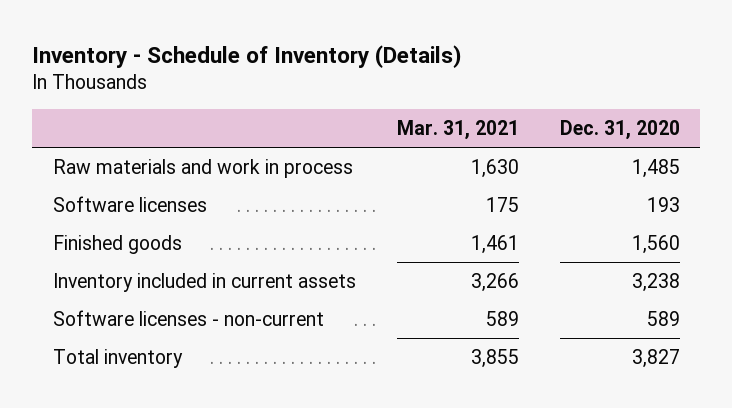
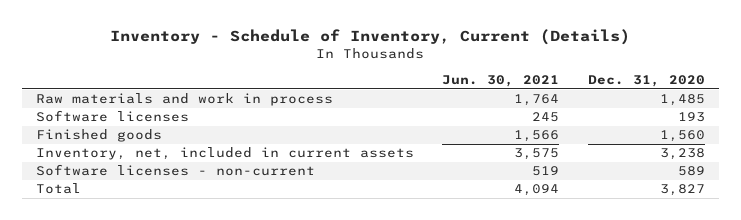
- Inventory - Schedule of Inventory (Details)
+ Inventory - Schedule of Inventory, Current (Details)
- | Mar. 31, 2021 | Dec. 31, 2020
+ | Jun. 30, 2021 | Dec. 31, 2020
- Inventory included in current assets | 3,266 | 3,238
+ Inventory, net, included in current assets | 3,575 | 3,238
- Total inventory | 3,855 | 3,827
+ Total | 4,094 | 3,827

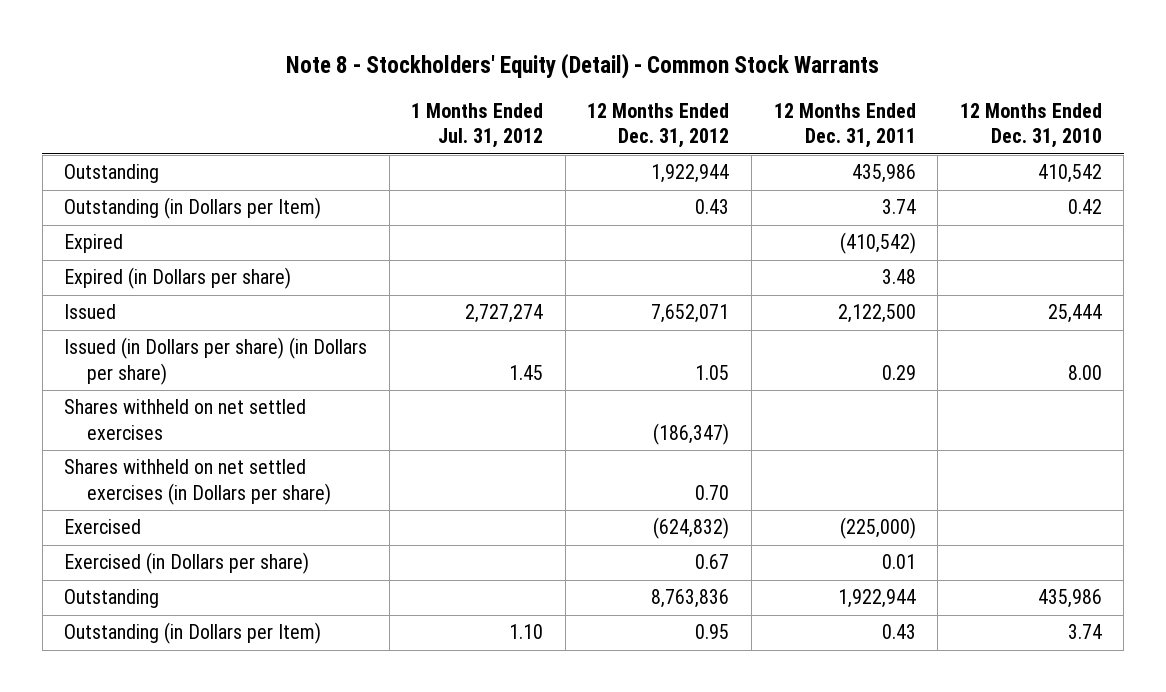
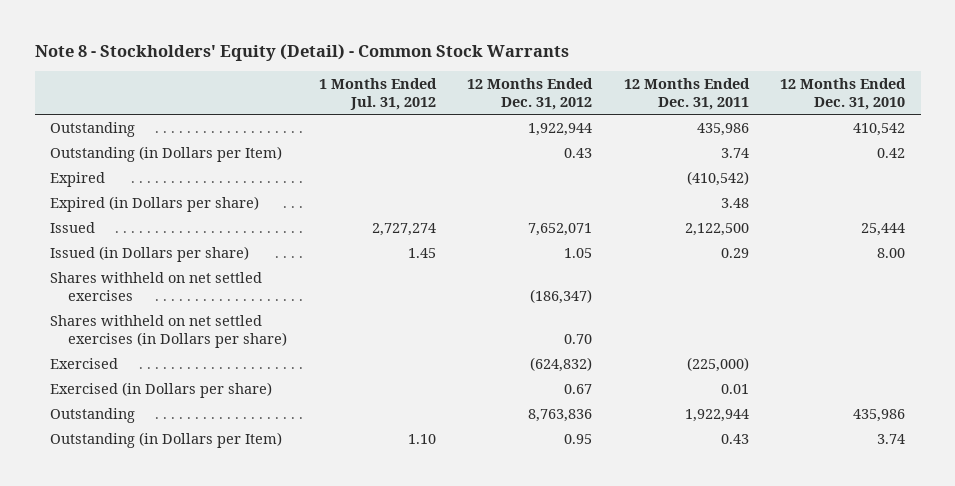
- Issued (in Dollars per share) (in Dollars per share) | 1.45 | 1.05 | 0.29 | 8.00
+ Issued (in Dollars per share) | 1.45 | 1.05 | 0.29 | 8.00

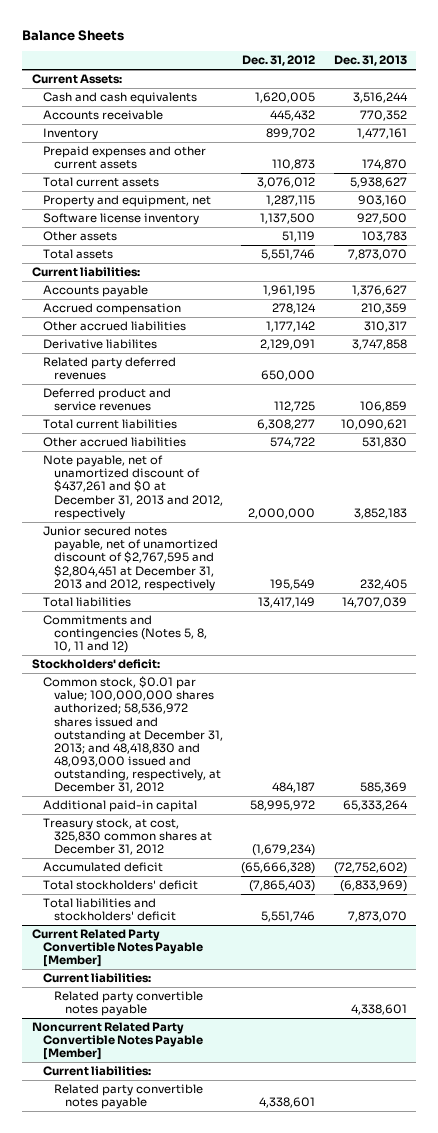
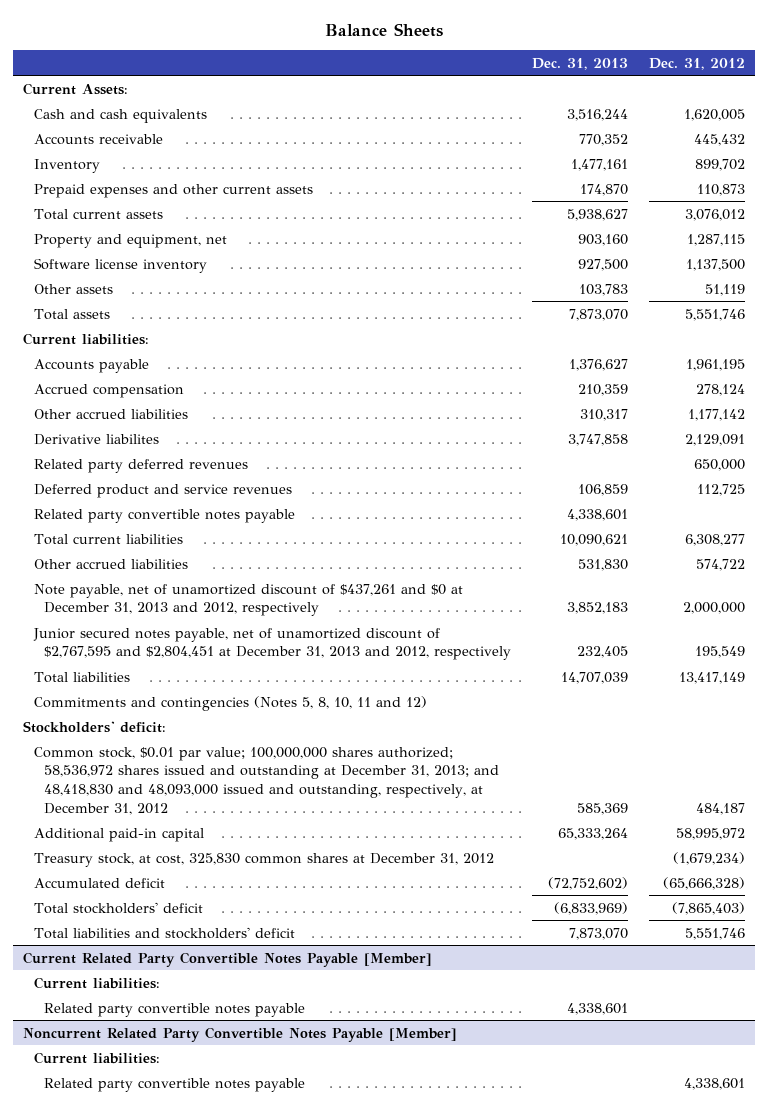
- | Dec. 31, 2012 | Dec. 31, 2013
+ | Dec. 31, 2013 | Dec. 31, 2012
+ Related party convertible notes payable | 4,338,601 |

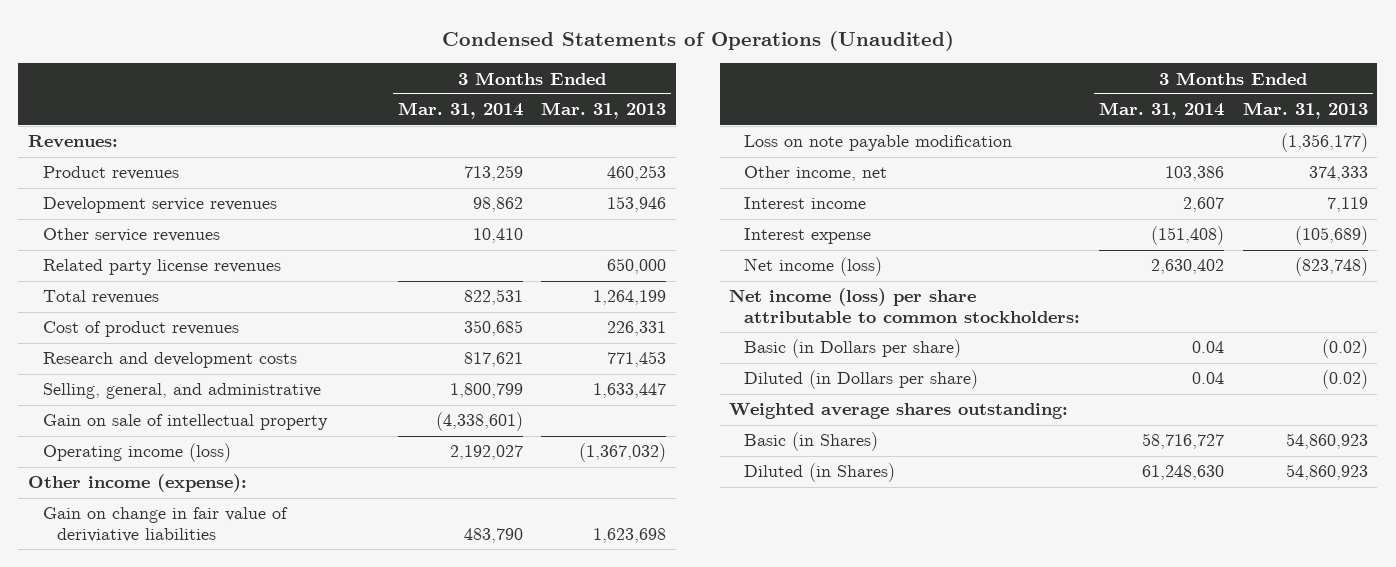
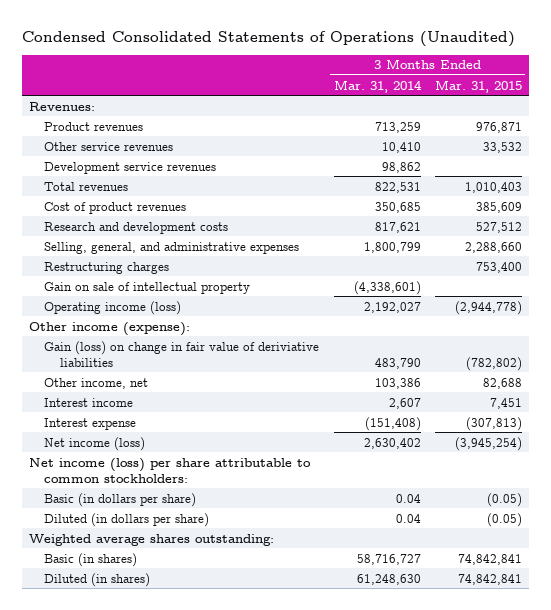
- Condensed Statements of Operations (Unaudited)
+ Condensed Consolidated Statements of Operations (Unaudited)
- | 3 Months Ended Mar. 31, 2014 | 3 Months Ended Mar. 31, 2013
+ | 3 Months Ended Mar. 31, 2014 | 3 Months Ended Mar. 31, 2015
- Related party license revenues | | 650,000
moved down: Development service revenues | 98,862 |
- Selling, general, and administrative | 1,800,799 | 1,633,447
+ Selling, general, and administrative expenses | 1,800,799 | 2,288,660
+ Restructuring charges | | 753,400
- Gain on change in fair value of deriviative liabilities | 483,790 | 1,623,698
- Loss on note payable modification | | (1,356,177)
+ Gain (loss) on change in fair value of deriviative liabilities | 483,790 | (782,802)
- Basic (in Dollars per share) | 0.04 | (0.02)
- Diluted (in Dollars per share) | 0.04 | (0.02)
+ Basic (in dollars per share) | 0.04 | (0.05)
+ Diluted (in dollars per share) | 0.04 | (0.05)
- Basic (in Shares) | 58,716,727 | 54,860,923
- Diluted (in Shares) | 61,248,630 | 54,860,923
+ Basic (in shares) | 58,716,727 | 74,842,841
+ Diluted (in shares) | 61,248,630 | 74,842,841

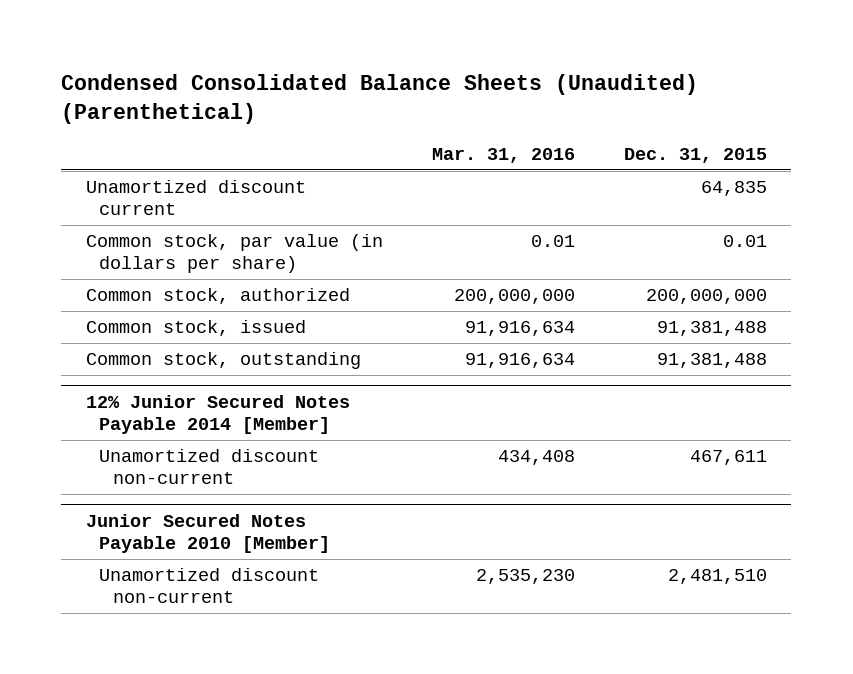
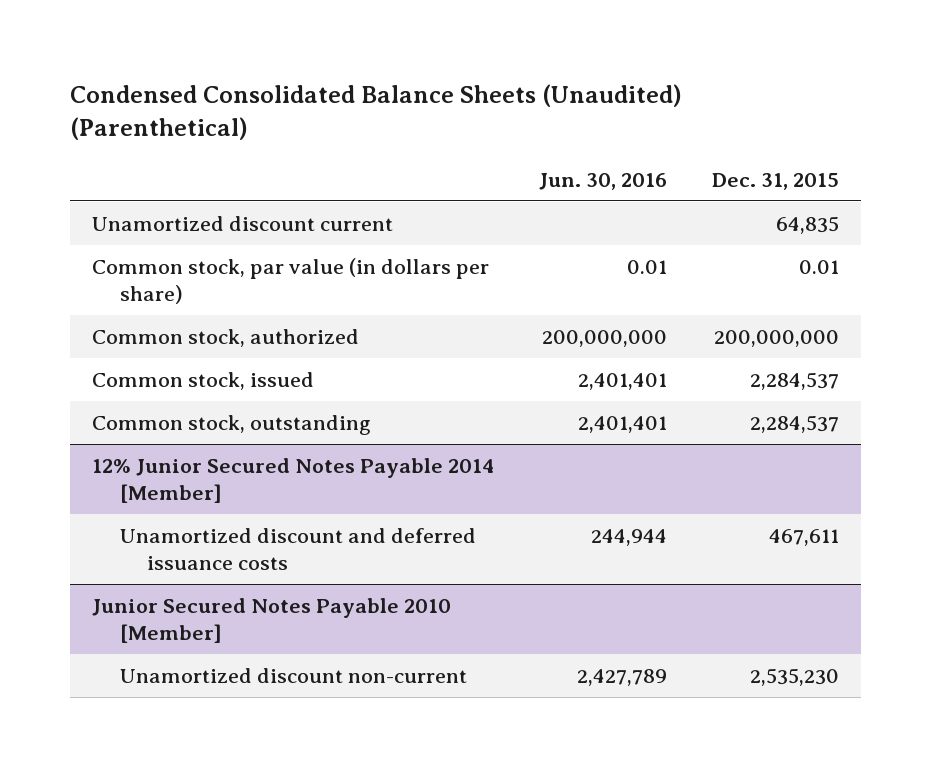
- | Mar. 31, 2016 | Dec. 31, 2015
+ | Jun. 30, 2016 | Dec. 31, 2015
- Common stock, issued | 91,916,634 | 91,381,488
- Common stock, outstanding | 91,916,634 | 91,381,488
+ Common stock, issued | 2,401,401 | 2,284,537
+ Common stock, outstanding | 2,401,401 | 2,284,537
@ 12% Junior Secured Notes Payable 2014 [Member]
- Unamortized discount non-current | 434,408 | 467,611
+ Unamortized discount and deferred issuance costs | 244,944 | 467,611
@ Junior Secured Notes Payable 2010 [Member]
- Unamortized discount non-current | 2,535,230 | 2,481,510
+ Unamortized discount non-current | 2,427,789 | 2,535,230

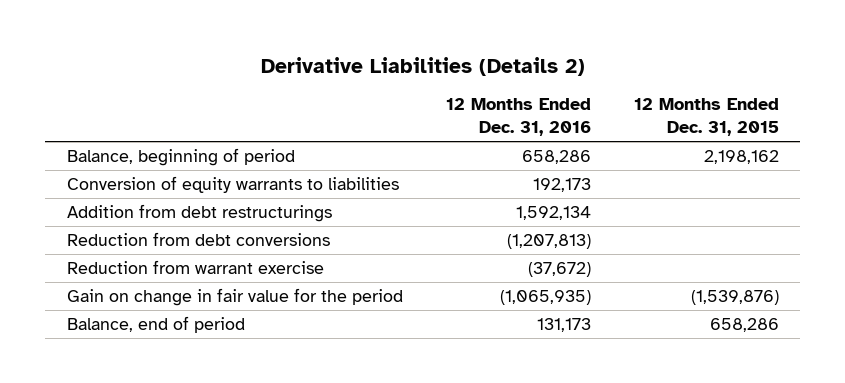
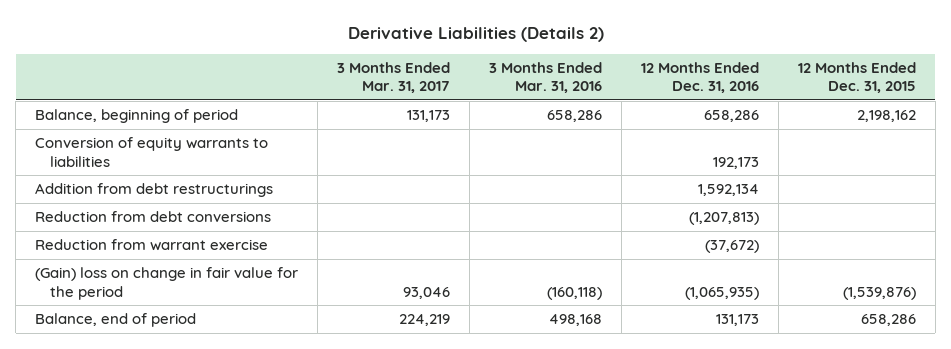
- | 12 Months Ended Dec. 31, 2016 | 12 Months Ended Dec. 31, 2015
+ | 3 Months Ended Mar. 31, 2017 | 3 Months Ended Mar. 31, 2016 | 12 Months Ended Dec. 31, 2016 | 12 Months Ended Dec. 31, 2015
- Gain on change in fair value for the period | (1,065,935) | (1,539,876)
+ (Gain) loss on change in fair value for the period | 93,046 | (160,118) | (1,065,935) | (1,539,876)

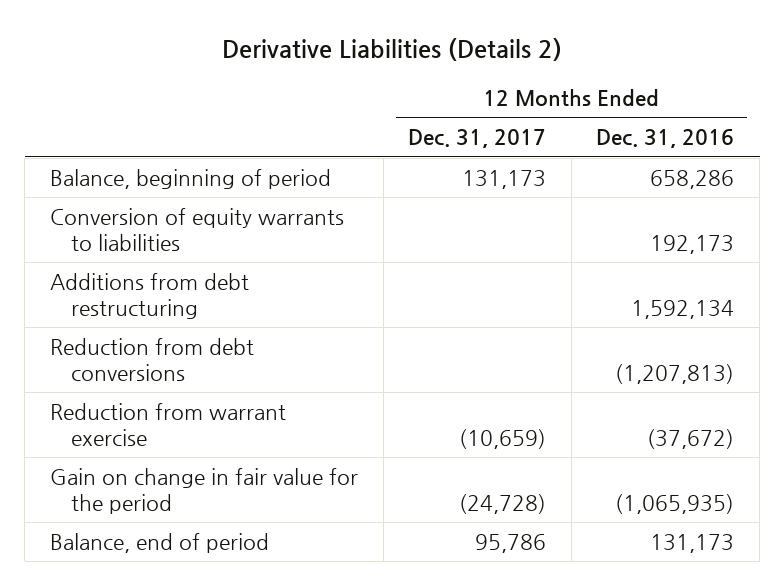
- | 3 Months Ended Mar. 31, 2017 | 3 Months Ended Mar. 31, 2016 | 12 Months Ended Dec. 31, 2016 | 12 Months Ended Dec. 31, 2015
+ | 12 Months Ended Dec. 31, 2017 | 12 Months Ended Dec. 31, 2016
- Addition from debt restructurings | | | 1,592,134 |
+ Additions from debt restructuring | | 1,592,134
- (Gain) loss on change in fair value for the period | 93,046 | (160,118) | (1,065,935) | (1,539,876)
+ Gain on change in fair value for the period | (24,728) | (1,065,935)

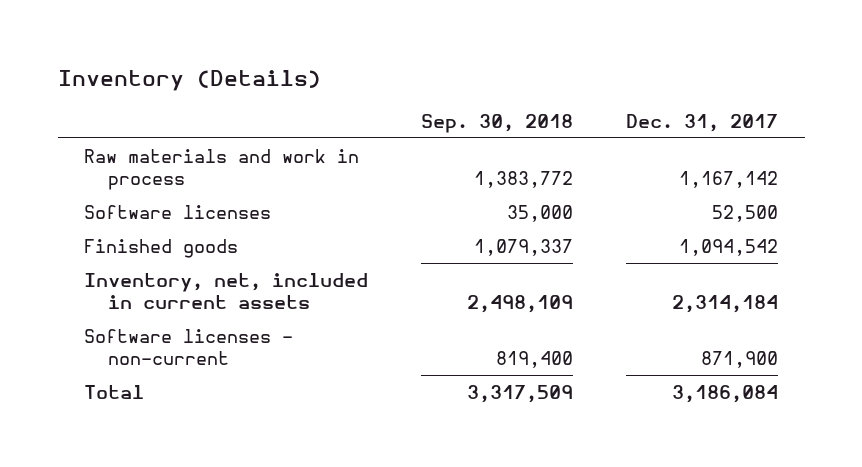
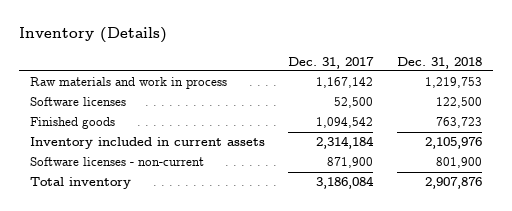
- | Sep. 30, 2018 | Dec. 31, 2017
+ | Dec. 31, 2017 | Dec. 31, 2018
- Inventory, net, included in current assets | 2,498,109 | 2,314,184
+ Inventory included in current assets | 2,314,184 | 2,105,976
- Total | 3,317,509 | 3,186,084
+ Total inventory | 3,186,084 | 2,907,876

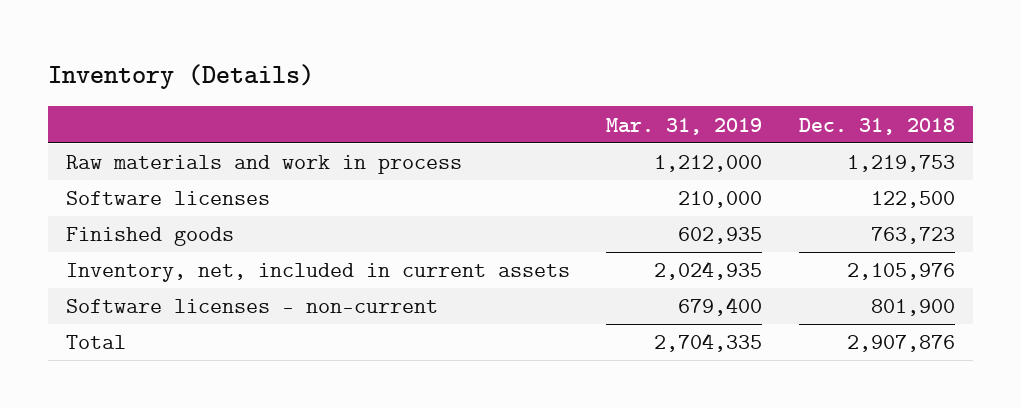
- | Dec. 31, 2017 | Dec. 31, 2018
+ | Mar. 31, 2019 | Dec. 31, 2018
- Inventory included in current assets | 2,314,184 | 2,105,976
+ Inventory, net, included in current assets | 2,024,935 | 2,105,976
- Total inventory | 3,186,084 | 2,907,876
+ Total | 2,704,335 | 2,907,876

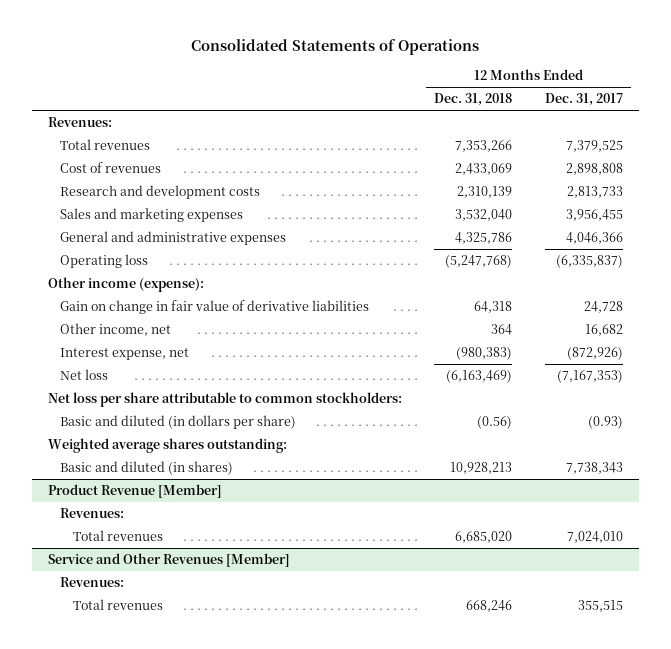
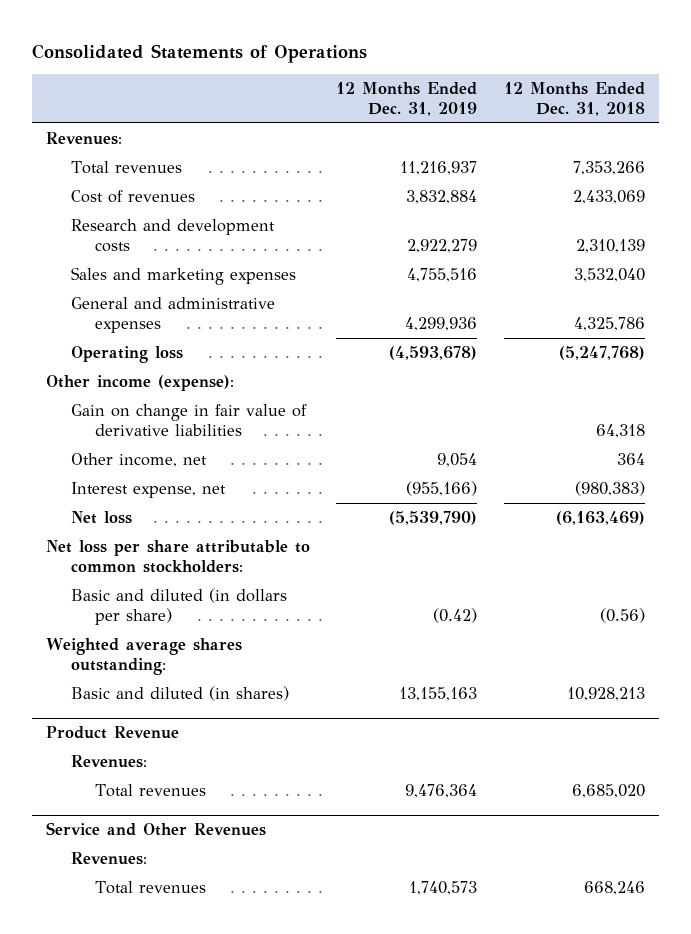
- | 12 Months Ended Dec. 31, 2018 | 12 Months Ended Dec. 31, 2017
+ | 12 Months Ended Dec. 31, 2019 | 12 Months Ended Dec. 31, 2018
- Product Revenue [Member]
+ Product Revenue
- Service and Other Revenues [Member]
+ Service and Other Revenues

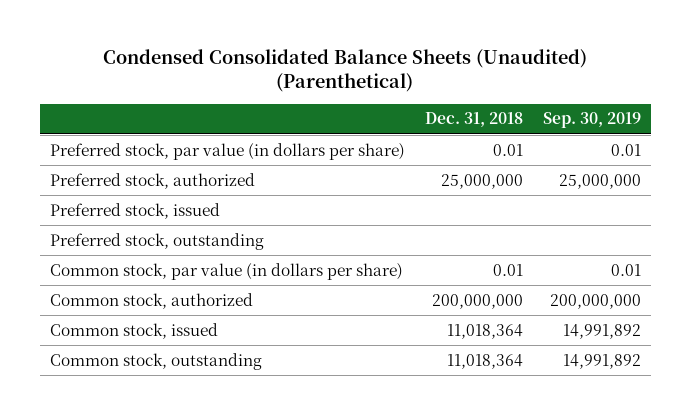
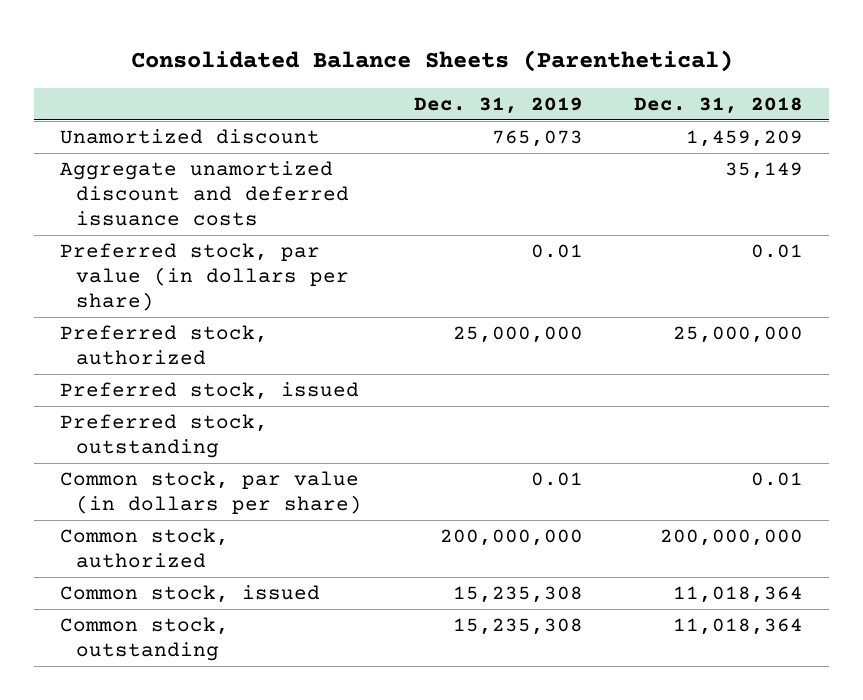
- Condensed Consolidated Balance Sheets (Unaudited) (Parenthetical)
+ Consolidated Balance Sheets (Parenthetical)
- | Dec. 31, 2018 | Sep. 30, 2019
+ | Dec. 31, 2019 | Dec. 31, 2018
+ Unamortized discount | 765,073 | 1,459,209
+ Aggregate unamortized discount and deferred issuance costs | | 35,149

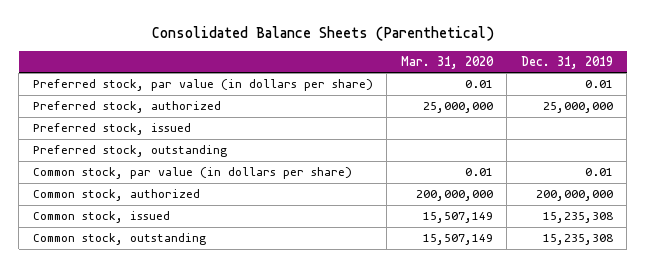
- | Dec. 31, 2019 | Dec. 31, 2018
+ | Mar. 31, 2020 | Dec. 31, 2019
- Unamortized discount | 765,073 | 1,459,209
- Aggregate unamortized discount and deferred issuance costs | | 35,149

